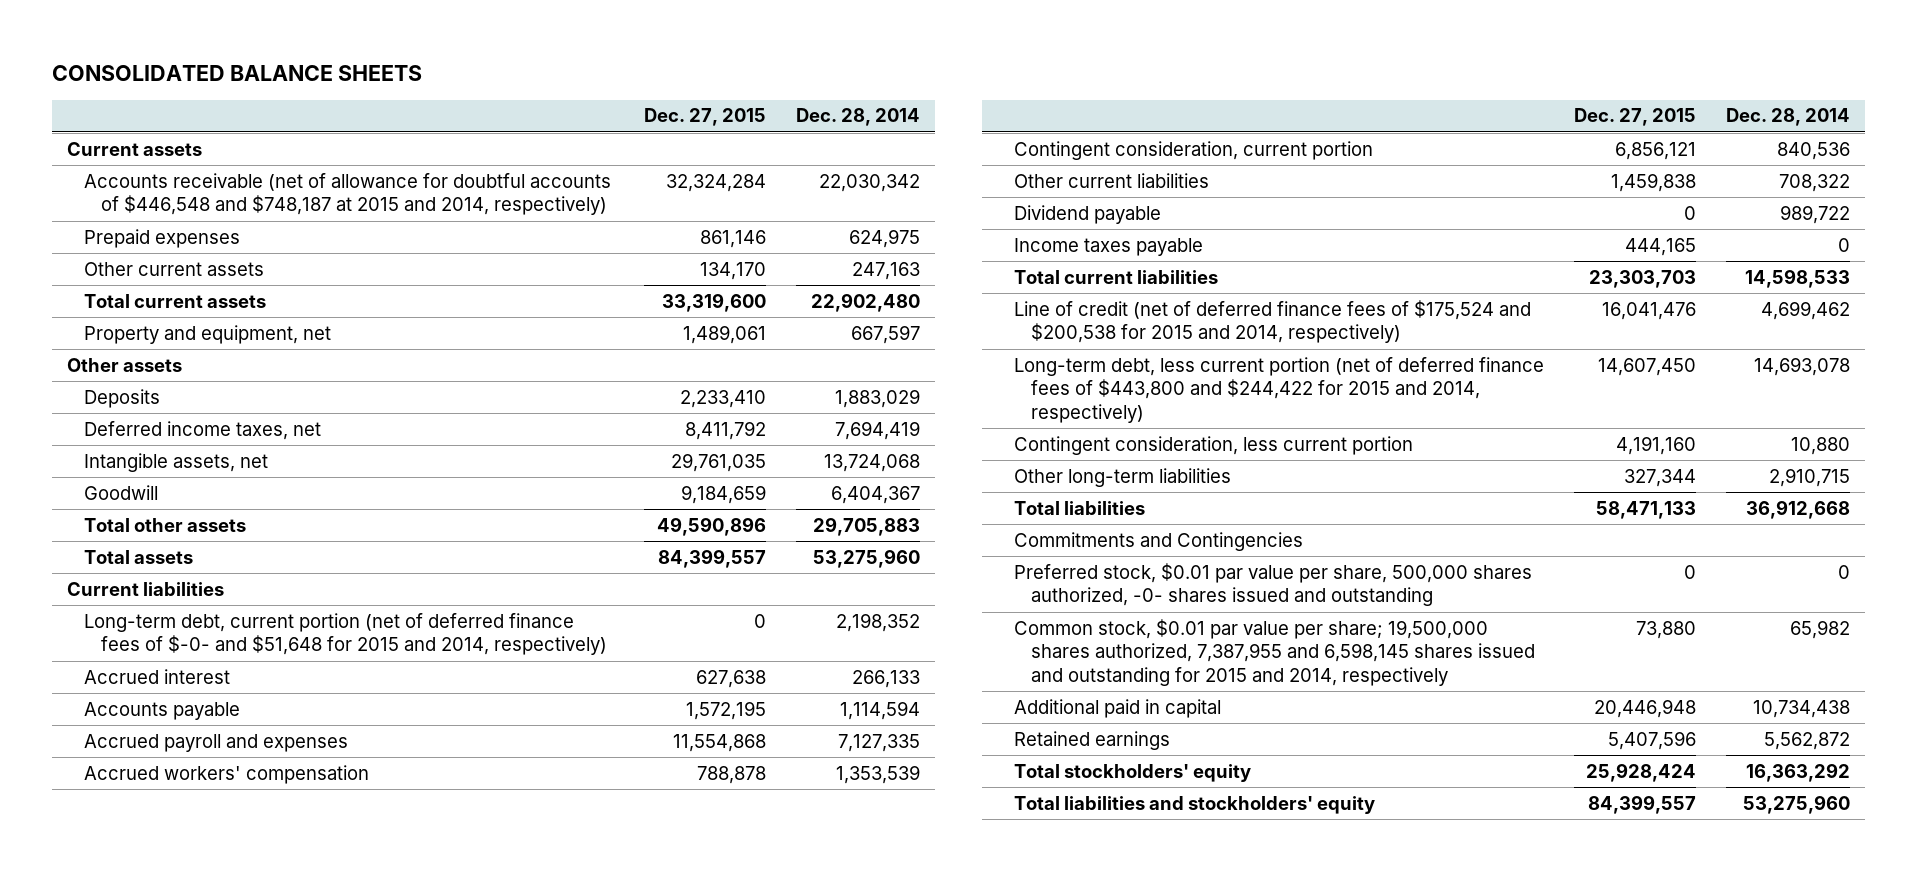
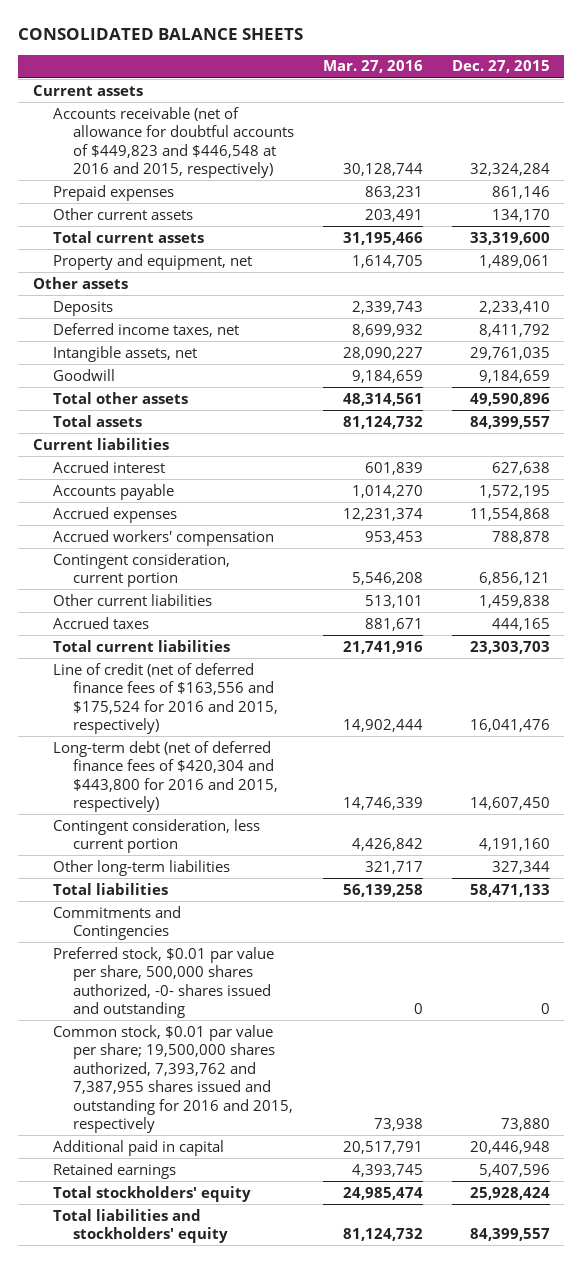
- | Dec. 27, 2015 | Dec. 28, 2014
+ | Mar. 27, 2016 | Dec. 27, 2015
- Accounts receivable (net of allowance for doubtful accounts of $446,548 and $748,187 at 2015 and 2014, respectively) | 32,324,284 | 22,030,342
+ Accounts receivable (net of allowance for doubtful accounts of $449,823 and $446,548 at 2016 and 2015, respectively) | 30,128,744 | 32,324,284
- Long-term debt, current portion (net of deferred finance fees of $-0- and $51,648 for 2015 and 2014, respectively) | 0 | 2,198,352
- Accrued payroll and expenses | 11,554,868 | 7,127,335
+ Accrued expenses | 12,231,374 | 11,554,868
- Dividend payable | 0 | 989,722
- Income taxes payable | 444,165 | 0
+ Accrued taxes | 881,671 | 444,165
- Line of credit (net of deferred finance fees of $175,524 and $200,538 for 2015 and 2014, respectively) | 16,041,476 | 4,699,462
- Long-term debt, less current portion (net of deferred finance fees of $443,800 and $244,422 for 2015 and 2014, respectively) | 14,607,450 | 14,693,078
+ Line of credit (net of deferred finance fees of $163,556 and $175,524 for 2016 and 2015, respectively) | 14,902,444 | 16,041,476
+ Long-term debt (net of deferred finance fees of $420,304 and $443,800 for 2016 and 2015, respectively) | 14,746,339 | 14,607,450
- Common stock, $0.01 par value per share; 19,500,000 shares authorized, 7,387,955 and 6,598,145 shares issued and outstanding for 2015 and 2014, respectively | 73,880 | 65,982
+ Common stock, $0.01 par value per share; 19,500,000 shares authorized, 7,393,762 and 7,387,955 shares issued and outstanding for 2016 and 2015, respectively | 73,938 | 73,880

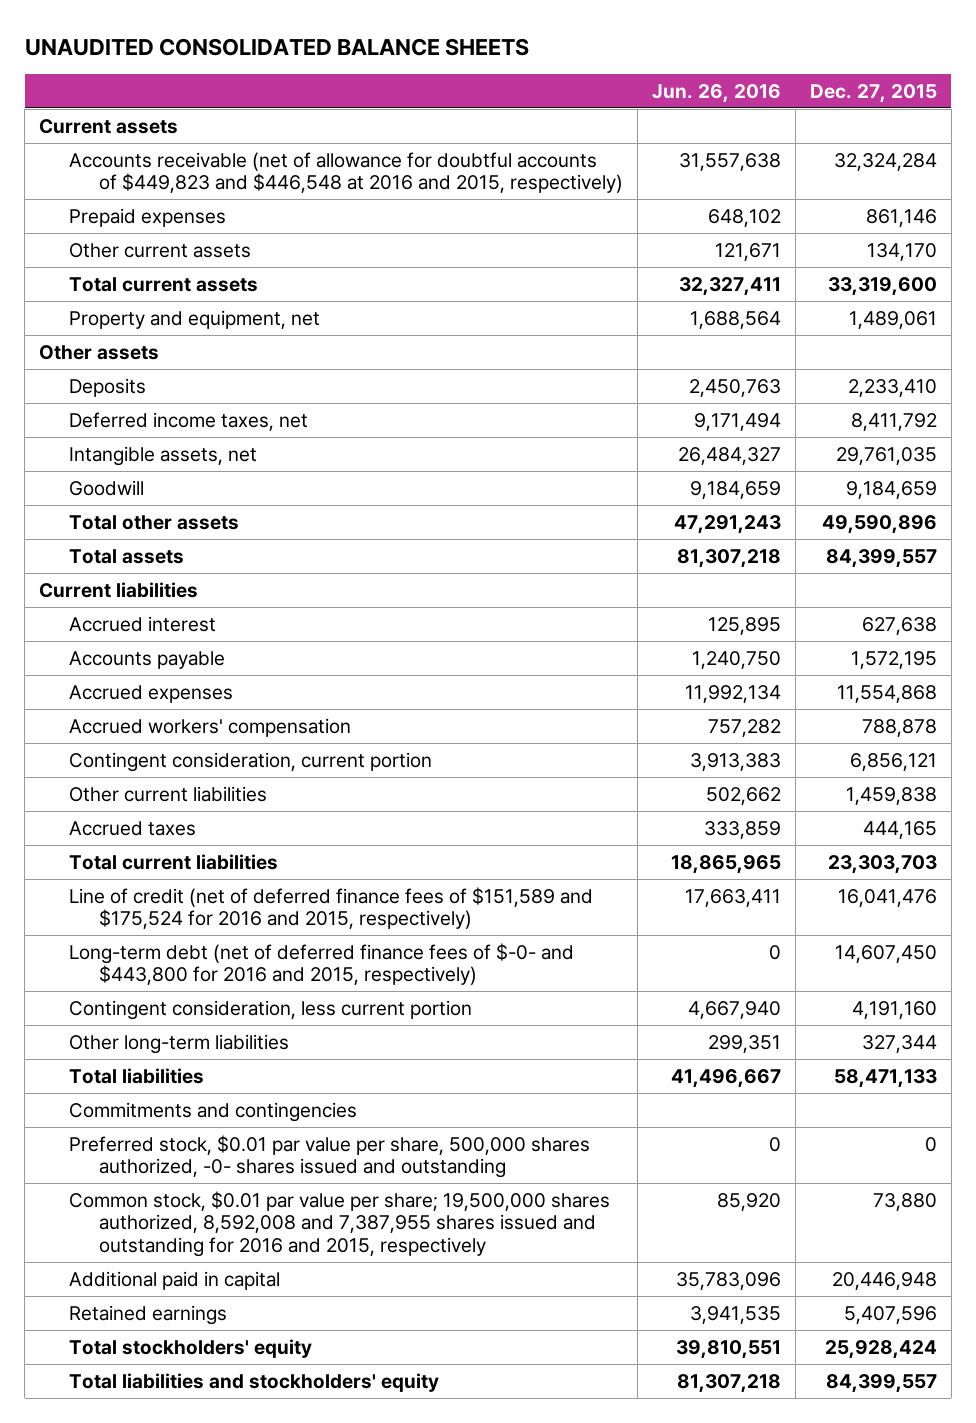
- CONSOLIDATED BALANCE SHEETS
+ UNAUDITED CONSOLIDATED BALANCE SHEETS
- | Mar. 27, 2016 | Dec. 27, 2015
+ | Jun. 26, 2016 | Dec. 27, 2015
- Line of credit (net of deferred finance fees of $163,556 and $175,524 for 2016 and 2015, respectively) | 14,902,444 | 16,041,476
- Long-term debt (net of deferred finance fees of $420,304 and $443,800 for 2016 and 2015, respectively) | 14,746,339 | 14,607,450
+ Line of credit (net of deferred finance fees of $151,589 and $175,524 for 2016 and 2015, respectively) | 17,663,411 | 16,041,476
+ Long-term debt (net of deferred finance fees of $-0- and $443,800 for 2016 and 2015, respectively) | 0 | 14,607,450
- Commitments and Contingencies
+ Commitments and contingencies
- Common stock, $0.01 par value per share; 19,500,000 shares authorized, 7,393,762 and 7,387,955 shares issued and outstanding for 2016 and 2015, respectively | 73,938 | 73,880
+ Common stock, $0.01 par value per share; 19,500,000 shares authorized, 8,592,008 and 7,387,955 shares issued and outstanding for 2016 and 2015, respectively | 85,920 | 73,880

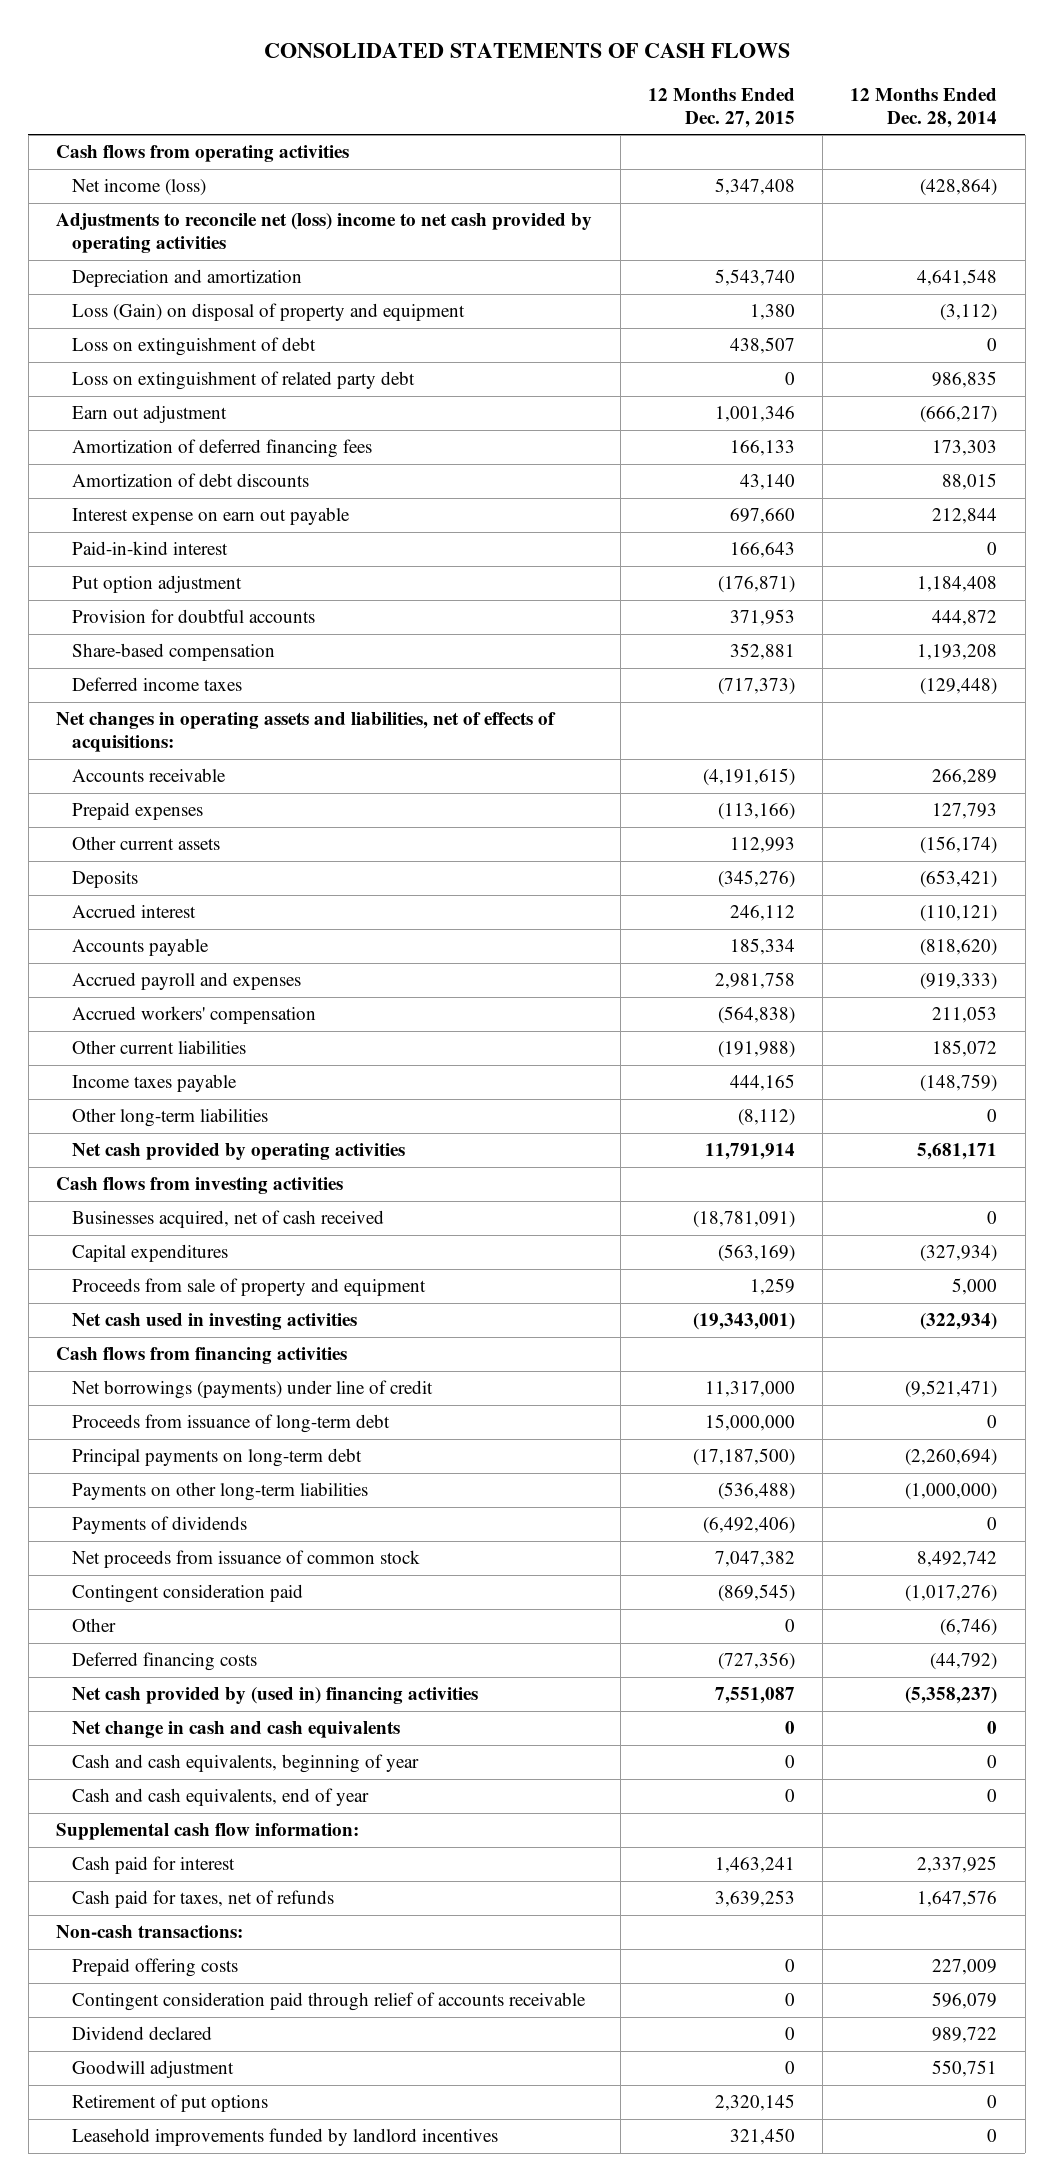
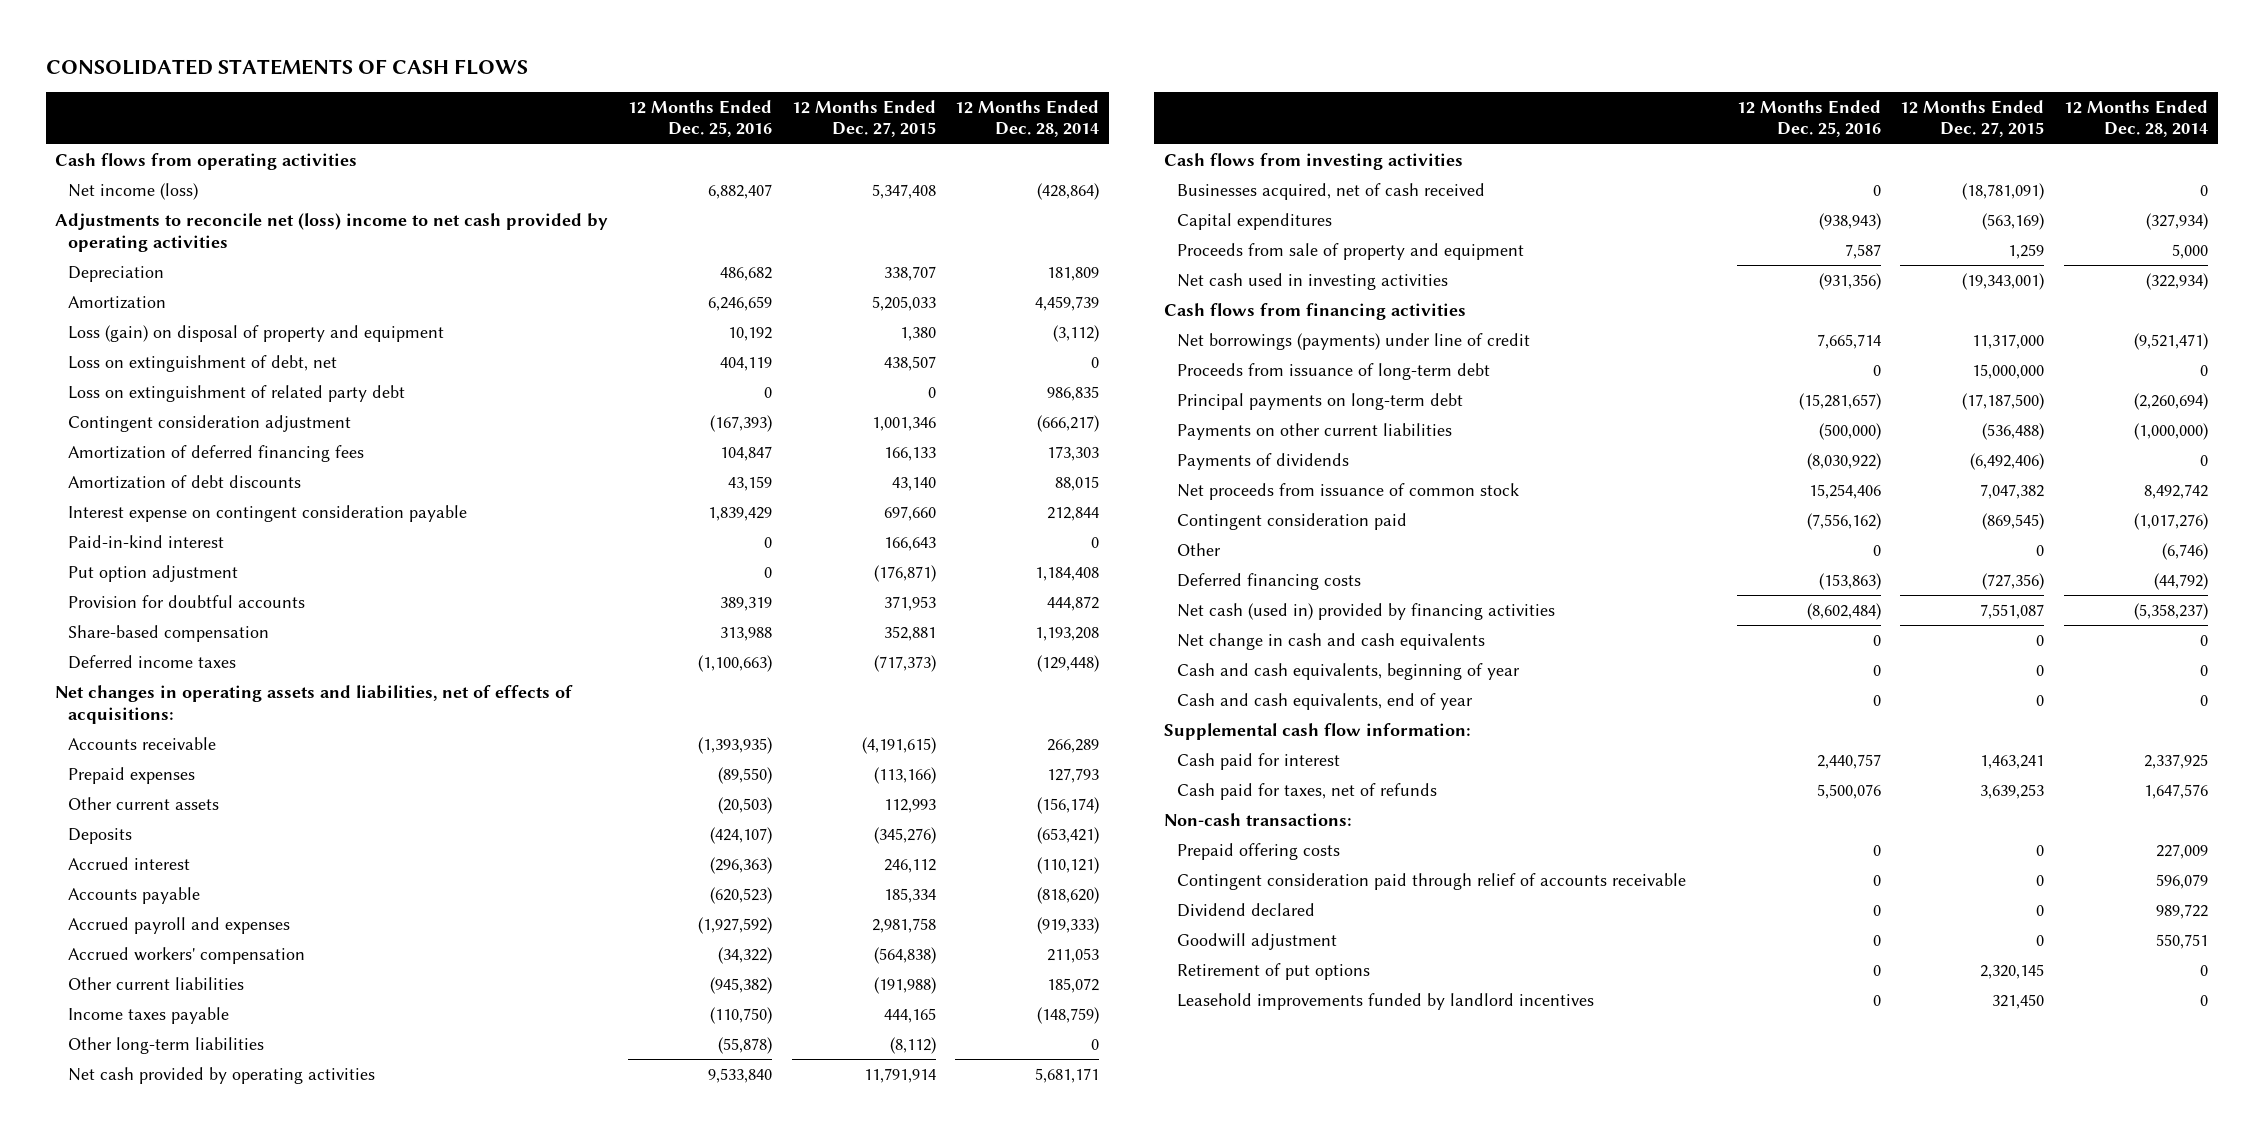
- | 12 Months Ended Dec. 27, 2015 | 12 Months Ended Dec. 28, 2014
+ | 12 Months Ended Dec. 25, 2016 | 12 Months Ended Dec. 27, 2015 | 12 Months Ended Dec. 28, 2014
- Depreciation and amortization | 5,543,740 | 4,641,548
- Loss (Gain) on disposal of property and equipment | 1,380 | (3,112)
- Loss on extinguishment of debt | 438,507 | 0
+ Depreciation | 486,682 | 338,707 | 181,809
+ Amortization | 6,246,659 | 5,205,033 | 4,459,739
+ Loss (gain) on disposal of property and equipment | 10,192 | 1,380 | (3,112)
+ Loss on extinguishment of debt, net | 404,119 | 438,507 | 0
- Earn out adjustment | 1,001,346 | (666,217)
+ Contingent consideration adjustment | (167,393) | 1,001,346 | (666,217)
- Interest expense on earn out payable | 697,660 | 212,844
+ Interest expense on contingent consideration payable | 1,839,429 | 697,660 | 212,844
- Payments on other long-term liabilities | (536,488) | (1,000,000)
+ Payments on other current liabilities | (500,000) | (536,488) | (1,000,000)
- Net cash provided by (used in) financing activities | 7,551,087 | (5,358,237)
+ Net cash (used in) provided by financing activities | (8,602,484) | 7,551,087 | (5,358,237)

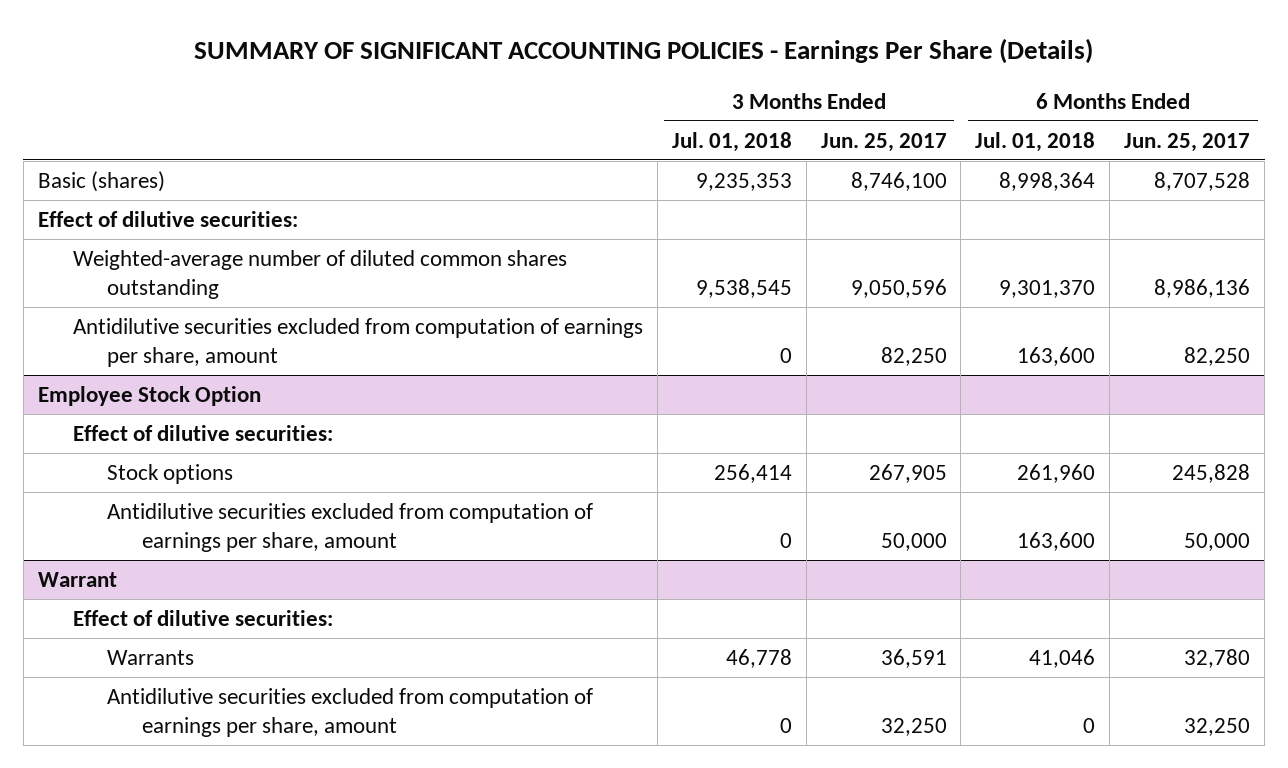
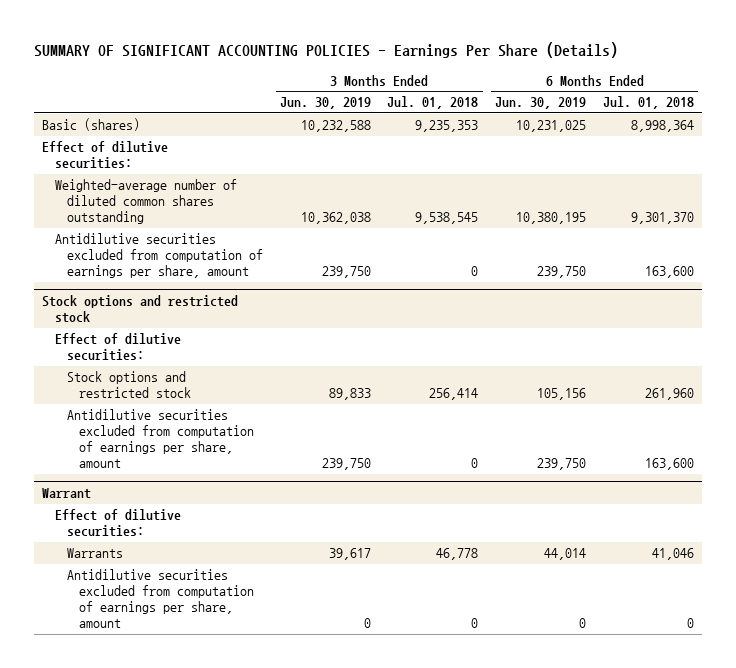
- | 3 Months Ended Jul. 01, 2018 | 3 Months Ended Jun. 25, 2017 | 6 Months Ended Jul. 01, 2018 | 6 Months Ended Jun. 25, 2017
+ | 3 Months Ended Jun. 30, 2019 | 3 Months Ended Jul. 01, 2018 | 6 Months Ended Jun. 30, 2019 | 6 Months Ended Jul. 01, 2018
- Employee Stock Option
+ Stock options and restricted stock
- Stock options | 256,414 | 267,905 | 261,960 | 245,828
+ Stock options and restricted stock | 89,833 | 256,414 | 105,156 | 261,960

